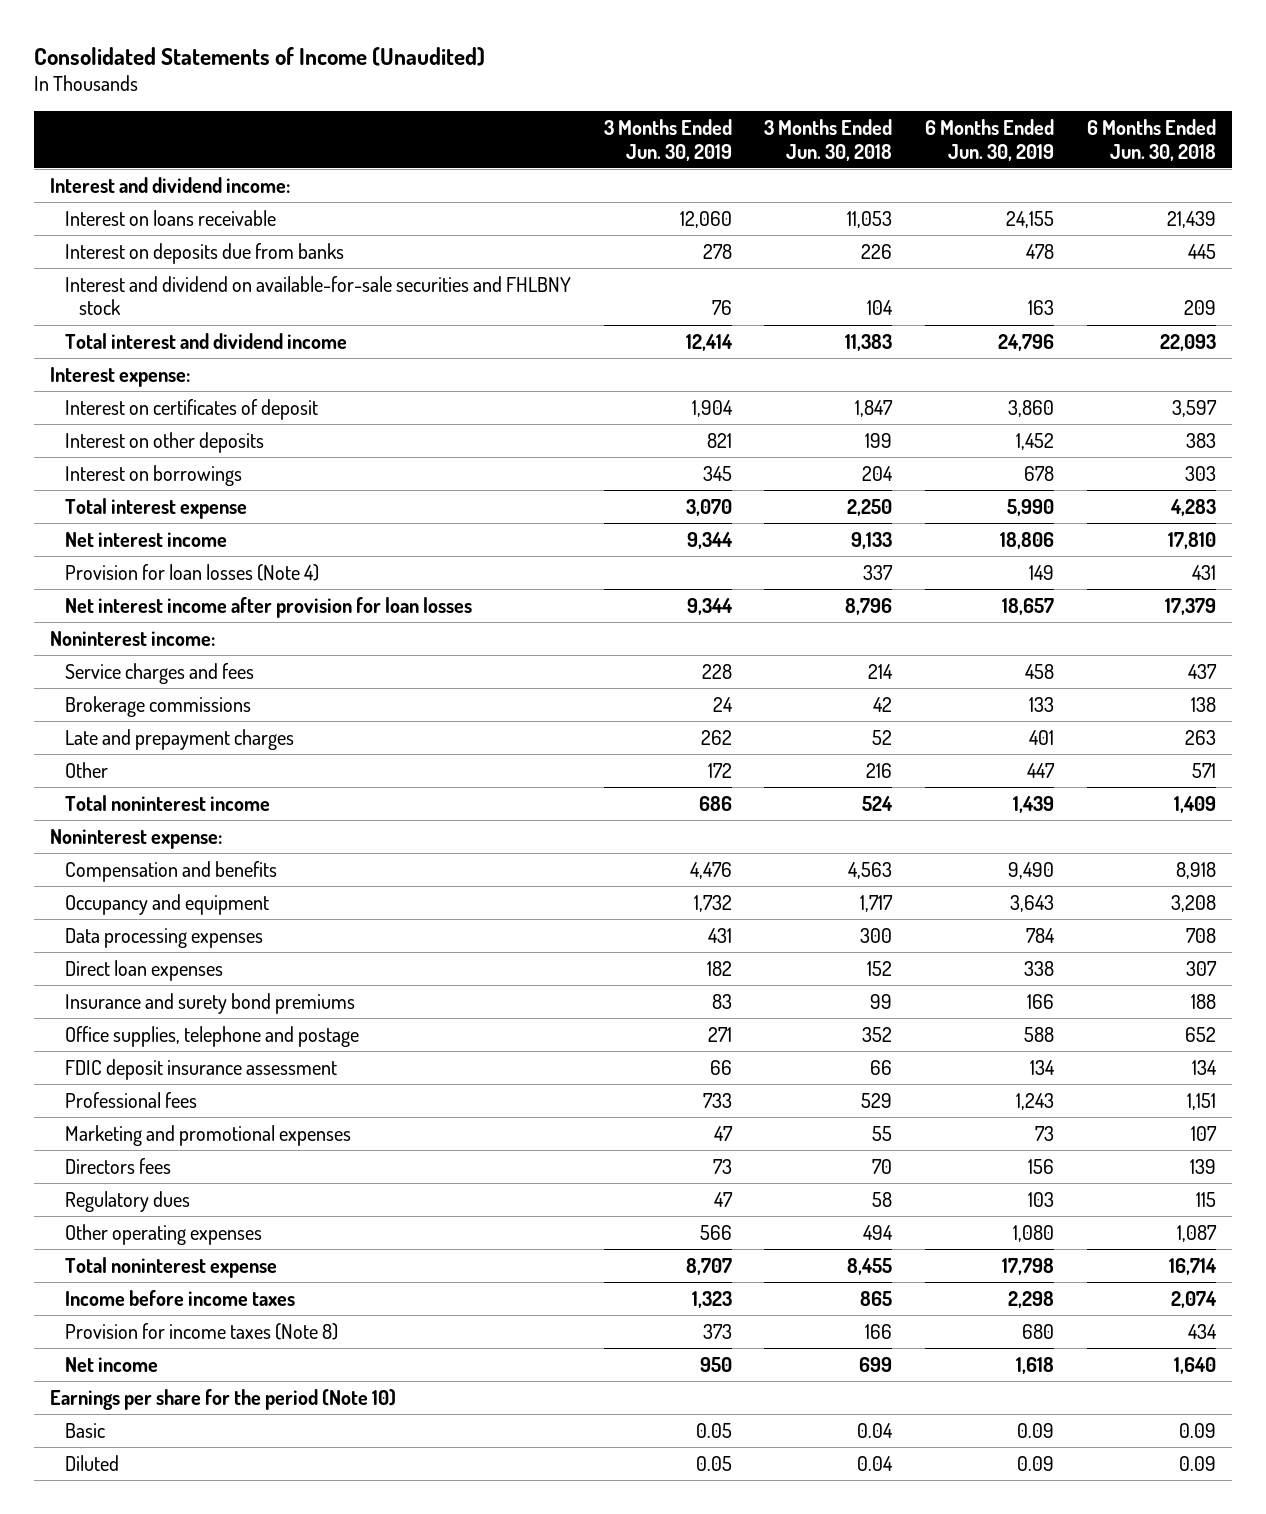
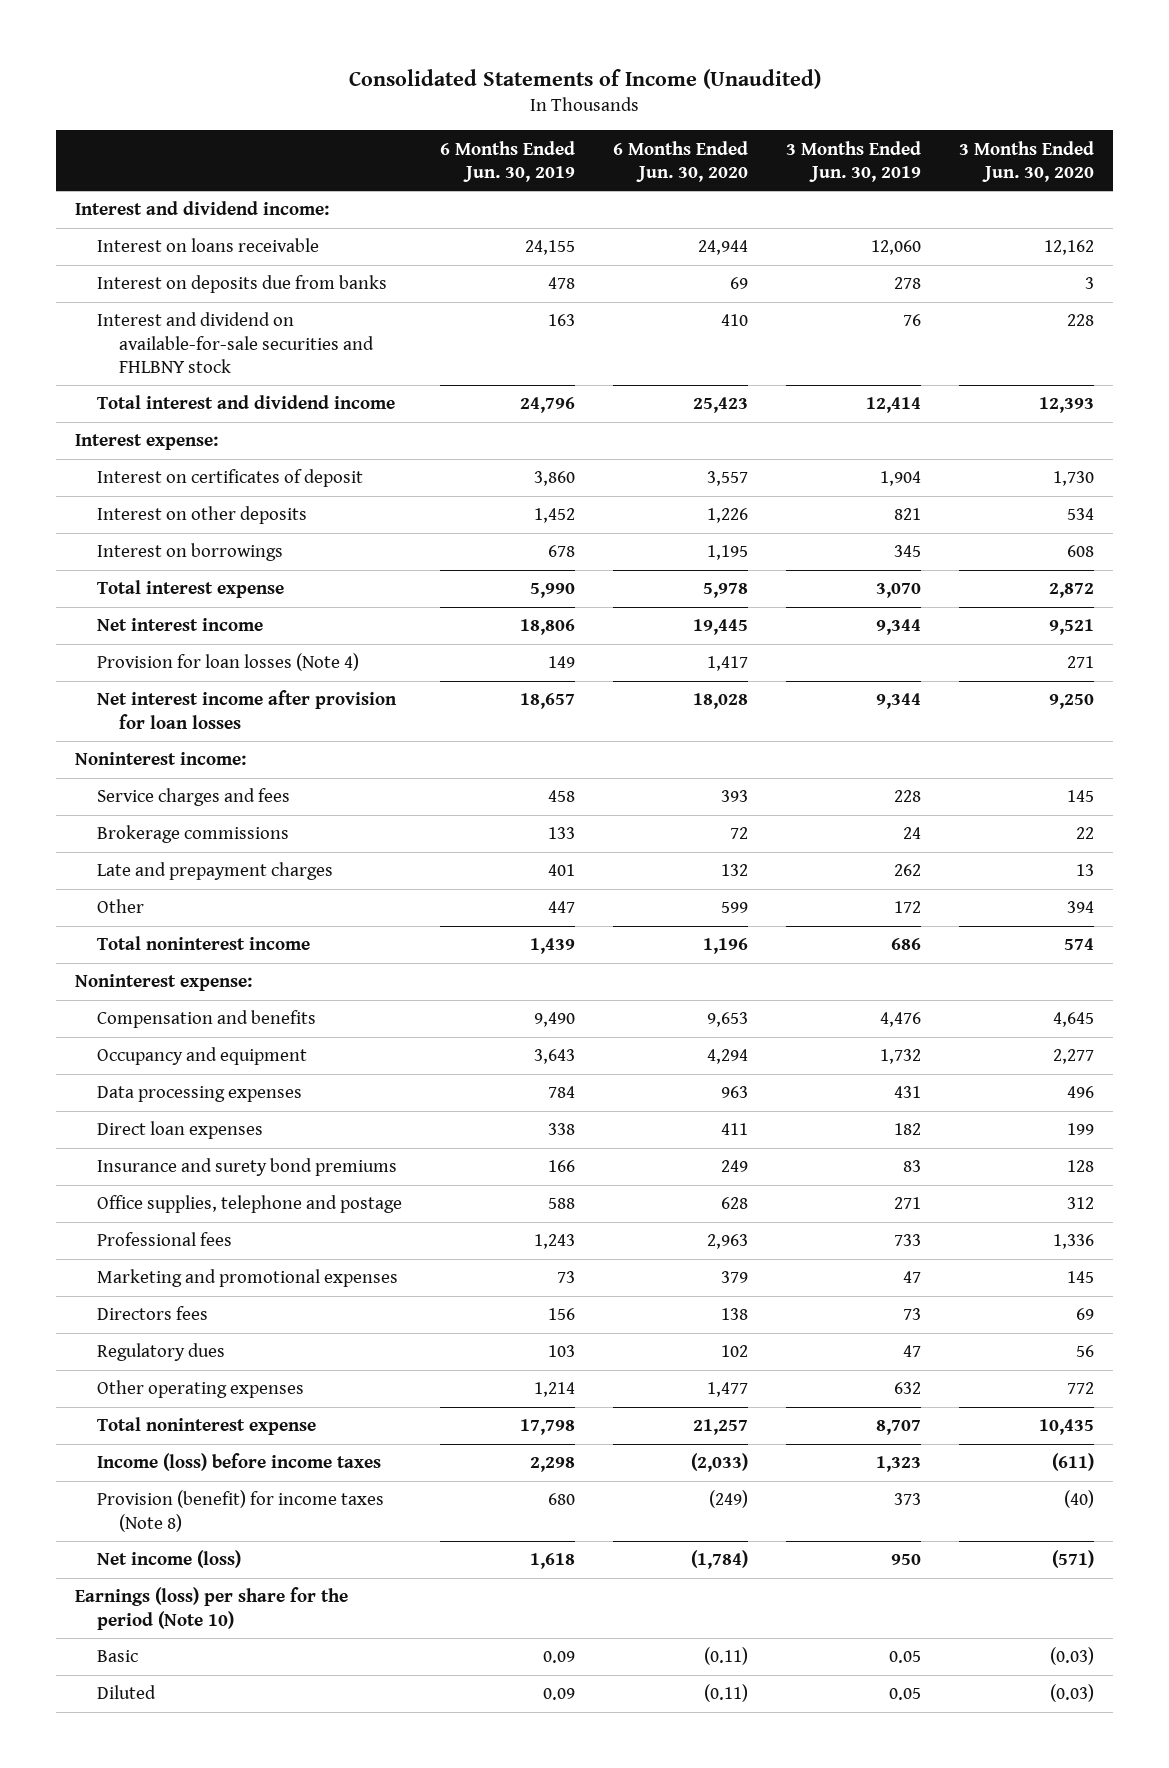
- | 3 Months Ended Jun. 30, 2019 | 3 Months Ended Jun. 30, 2018 | 6 Months Ended Jun. 30, 2019 | 6 Months Ended Jun. 30, 2018
+ | 6 Months Ended Jun. 30, 2019 | 6 Months Ended Jun. 30, 2020 | 3 Months Ended Jun. 30, 2019 | 3 Months Ended Jun. 30, 2020
- FDIC deposit insurance assessment | 66 | 66 | 134 | 134
- Other operating expenses | 566 | 494 | 1,080 | 1,087
+ Other operating expenses | 1,214 | 1,477 | 632 | 772
- Income before income taxes | 1,323 | 865 | 2,298 | 2,074
- Provision for income taxes (Note 8) | 373 | 166 | 680 | 434
- Net income | 950 | 699 | 1,618 | 1,640
- Earnings per share for the period (Note 10)
+ Income (loss) before income taxes | 2,298 | (2,033) | 1,323 | (611)
+ Provision (benefit) for income taxes (Note 8) | 680 | (249) | 373 | (40)
+ Net income (loss) | 1,618 | (1,784) | 950 | (571)
+ Earnings (loss) per share for the period (Note 10)

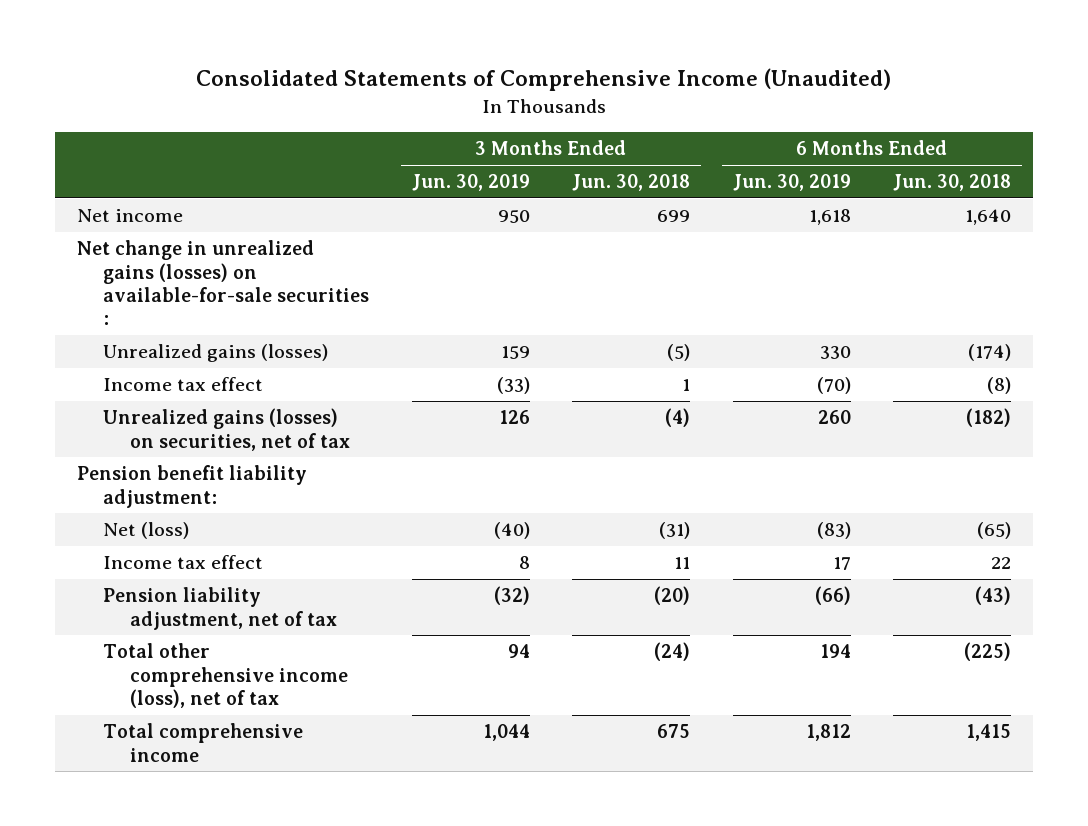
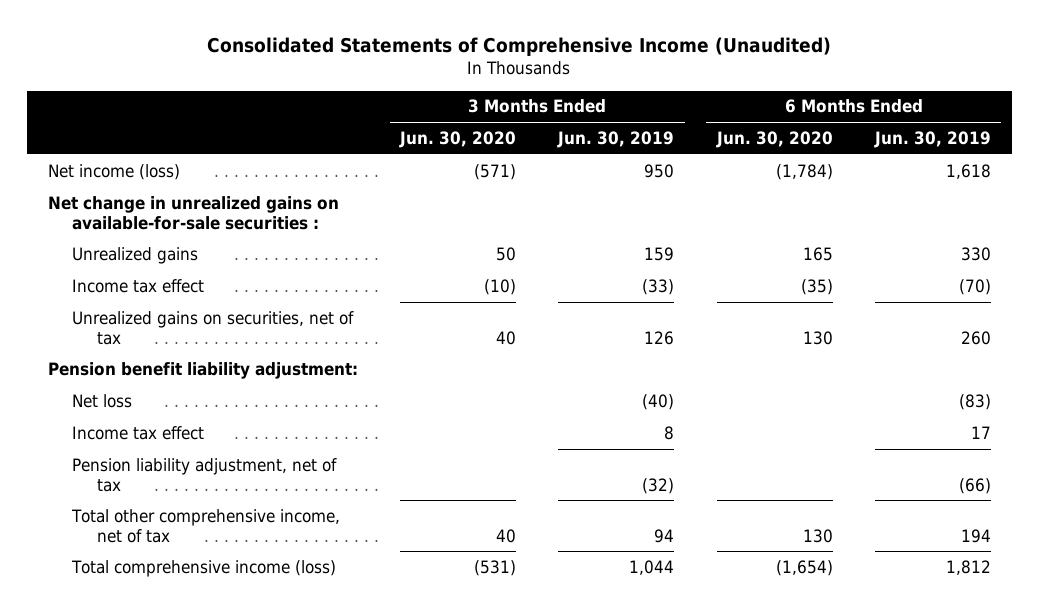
- | 3 Months Ended Jun. 30, 2019 | 3 Months Ended Jun. 30, 2018 | 6 Months Ended Jun. 30, 2019 | 6 Months Ended Jun. 30, 2018
+ | 3 Months Ended Jun. 30, 2020 | 3 Months Ended Jun. 30, 2019 | 6 Months Ended Jun. 30, 2020 | 6 Months Ended Jun. 30, 2019
- Net income | 950 | 699 | 1,618 | 1,640
- Net change in unrealized gains (losses) on available-for-sale securities :
- Unrealized gains (losses) | 159 | (5) | 330 | (174)
+ Net income (loss) | (571) | 950 | (1,784) | 1,618
+ Net change in unrealized gains on available-for-sale securities :
+ Unrealized gains | 50 | 159 | 165 | 330
- Unrealized gains (losses) on securities, net of tax | 126 | (4) | 260 | (182)
+ Unrealized gains on securities, net of tax | 40 | 126 | 130 | 260
- Net (loss) | (40) | (31) | (83) | (65)
+ Net loss | | (40) | | (83)
- Total other comprehensive income (loss), net of tax | 94 | (24) | 194 | (225)
- Total comprehensive income | 1,044 | 675 | 1,812 | 1,415
+ Total other comprehensive income, net of tax | 40 | 94 | 130 | 194
+ Total comprehensive income (loss) | (531) | 1,044 | (1,654) | 1,812

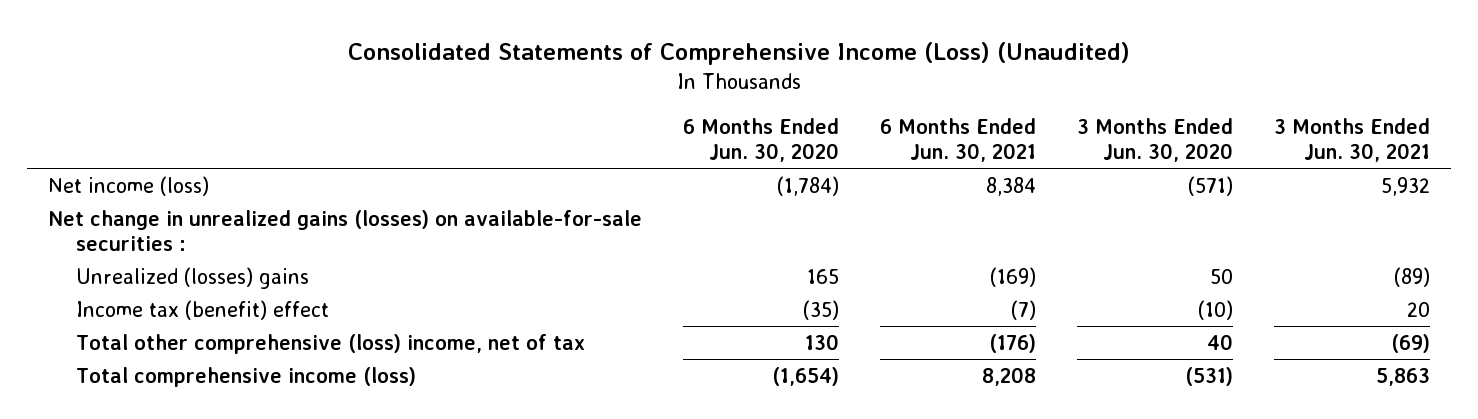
- Consolidated Statements of Comprehensive Income (Unaudited)
+ Consolidated Statements of Comprehensive Income (Loss) (Unaudited)
- | 3 Months Ended Jun. 30, 2020 | 3 Months Ended Jun. 30, 2019 | 6 Months Ended Jun. 30, 2020 | 6 Months Ended Jun. 30, 2019
+ | 6 Months Ended Jun. 30, 2020 | 6 Months Ended Jun. 30, 2021 | 3 Months Ended Jun. 30, 2020 | 3 Months Ended Jun. 30, 2021
- Net change in unrealized gains on available-for-sale securities :
- Unrealized gains | 50 | 159 | 165 | 330
- Income tax effect | (10) | (33) | (35) | (70)
- Unrealized gains on securities, net of tax | 40 | 126 | 130 | 260
- Pension benefit liability adjustment:
- Net loss | | (40) | | (83)
- Income tax effect | | 8 | | 17
- Pension liability adjustment, net of tax | | (32) | | (66)
- Total other comprehensive income, net of tax | 40 | 94 | 130 | 194
+ Net change in unrealized gains (losses) on available-for-sale securities :
+ Unrealized (losses) gains | 165 | (169) | 50 | (89)
+ Income tax (benefit) effect | (35) | (7) | (10) | 20
+ Total other comprehensive (loss) income, net of tax | 130 | (176) | 40 | (69)

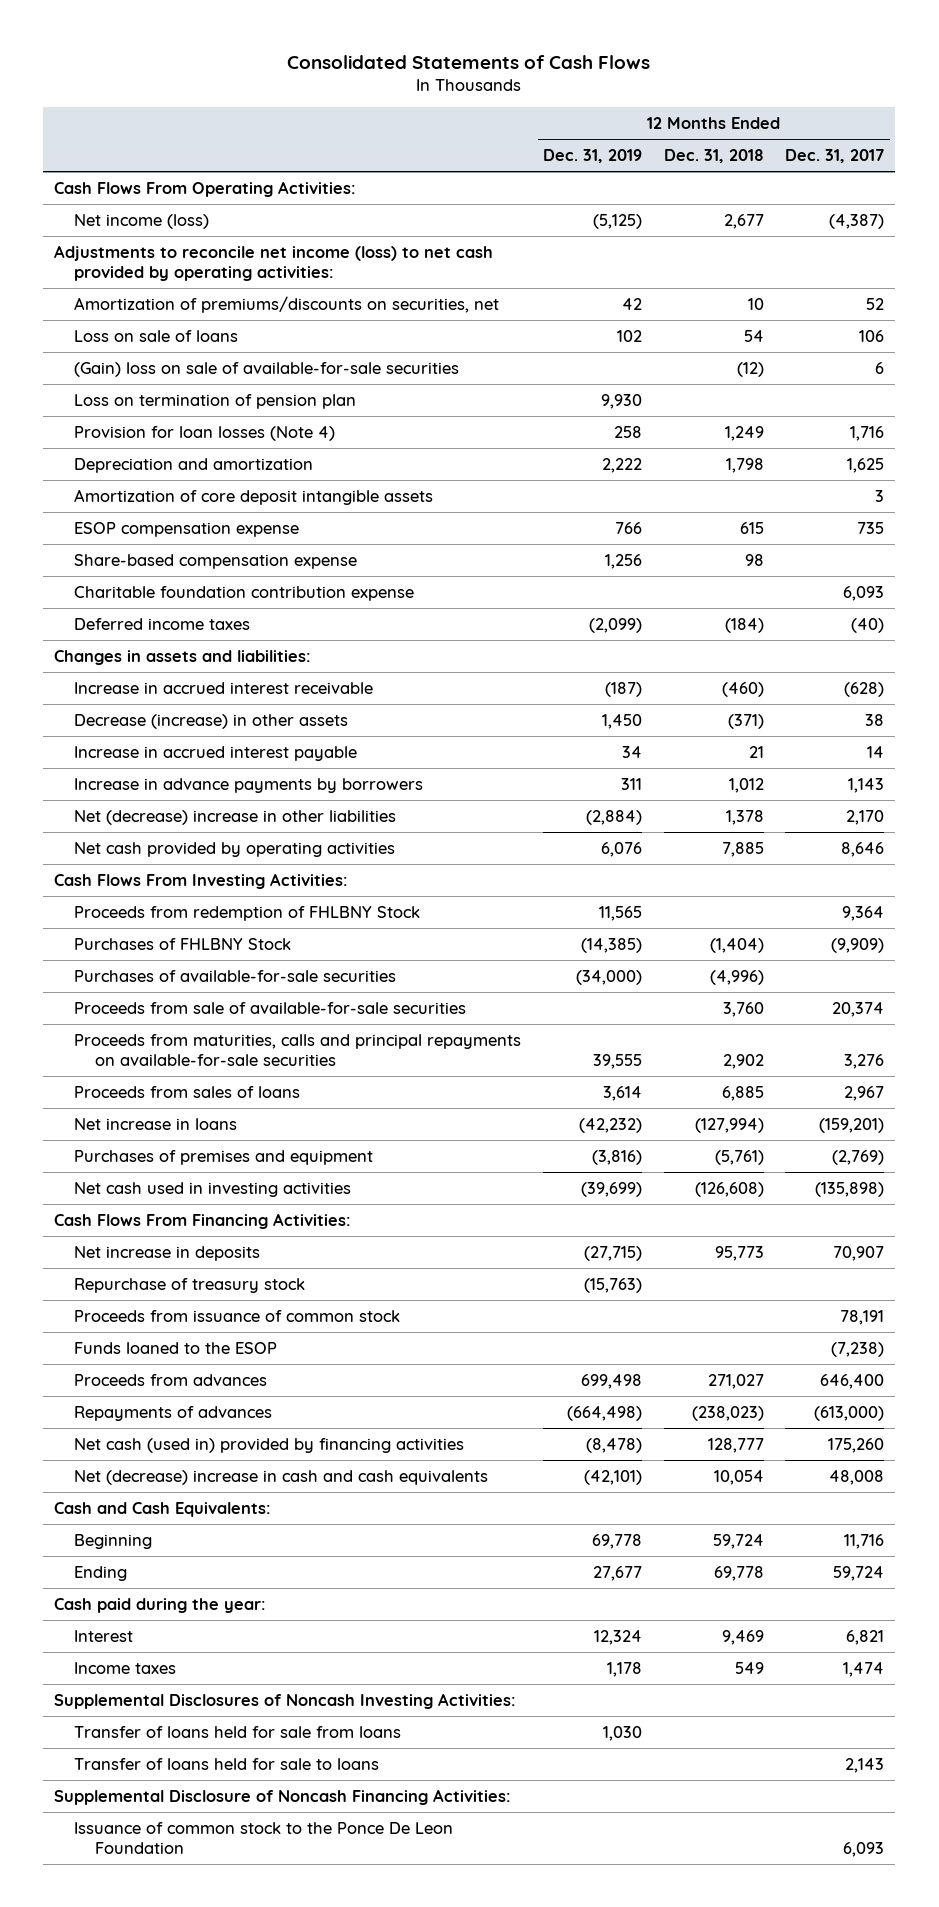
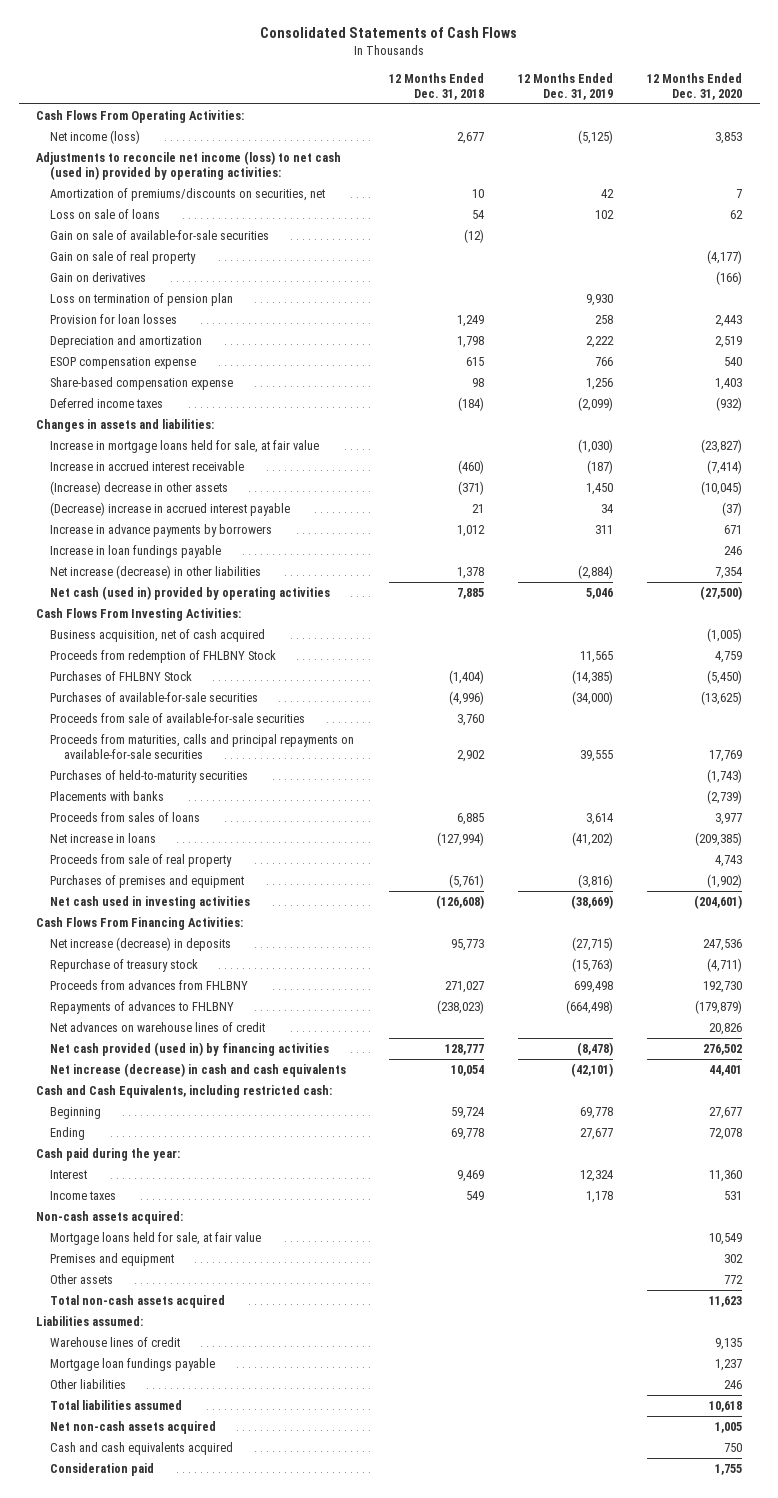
- | 12 Months Ended Dec. 31, 2019 | 12 Months Ended Dec. 31, 2018 | 12 Months Ended Dec. 31, 2017
+ | 12 Months Ended Dec. 31, 2018 | 12 Months Ended Dec. 31, 2019 | 12 Months Ended Dec. 31, 2020
- Adjustments to reconcile net income (loss) to net cash provided by operating activities:
+ Adjustments to reconcile net income (loss) to net cash (used in) provided by operating activities:
- (Gain) loss on sale of available-for-sale securities | | (12) | 6
+ Gain on sale of available-for-sale securities | (12) | |
+ Gain on sale of real property | | | (4,177)
+ Gain on derivatives | | | (166)
- Provision for loan losses (Note 4) | 258 | 1,249 | 1,716
+ Provision for loan losses | 1,249 | 258 | 2,443
- Amortization of core deposit intangible assets | | | 3
- Charitable foundation contribution expense | | | 6,093
+ Increase in mortgage loans held for sale, at fair value | | (1,030) | (23,827)
- Decrease (increase) in other assets | 1,450 | (371) | 38
- Increase in accrued interest payable | 34 | 21 | 14
+ (Increase) decrease in other assets | (371) | 1,450 | (10,045)
+ (Decrease) increase in accrued interest payable | 21 | 34 | (37)
- Net (decrease) increase in other liabilities | (2,884) | 1,378 | 2,170
- Net cash provided by operating activities | 6,076 | 7,885 | 8,646
+ Increase in loan fundings payable | | | 246
+ Net increase (decrease) in other liabilities | 1,378 | (2,884) | 7,354
+ Net cash (used in) provided by operating activities | 7,885 | 5,046 | (27,500)
+ Business acquisition, net of cash acquired | | | (1,005)
+ Purchases of held-to-maturity securities | | | (1,743)
+ Placements with banks | | | (2,739)
- Net increase in loans | (42,232) | (127,994) | (159,201)
+ Net increase in loans | (127,994) | (41,202) | (209,385)
+ Proceeds from sale of real property | | | 4,743
- Net cash used in investing activities | (39,699) | (126,608) | (135,898)
+ Net cash used in investing activities | (126,608) | (38,669) | (204,601)
- Net increase in deposits | (27,715) | 95,773 | 70,907
+ Net increase (decrease) in deposits | 95,773 | (27,715) | 247,536
- Proceeds from issuance of common stock | | | 78,191
- Funds loaned to the ESOP | | | (7,238)
- Proceeds from advances | 699,498 | 271,027 | 646,400
- Repayments of advances | (664,498) | (238,023) | (613,000)
- Net cash (used in) provided by financing activities | (8,478) | 128,777 | 175,260
- Net (decrease) increase in cash and cash equivalents | (42,101) | 10,054 | 48,008
- Cash and Cash Equivalents:
+ Proceeds from advances from FHLBNY | 271,027 | 699,498 | 192,730
+ Repayments of advances to FHLBNY | (238,023) | (664,498) | (179,879)
+ Net advances on warehouse lines of credit | | | 20,826
+ Net cash provided (used in) by financing activities | 128,777 | (8,478) | 276,502
+ Net increase (decrease) in cash and cash equivalents | 10,054 | (42,101) | 44,401
+ Cash and Cash Equivalents, including restricted cash:
- Supplemental Disclosures of Noncash Investing Activities:
- Transfer of loans held for sale from loans | 1,030 | |
- Transfer of loans held for sale to loans | | | 2,143
- Supplemental Disclosure of Noncash Financing Activities:
- Issuance of common stock to the Ponce De Leon Foundation | | | 6,093
+ Non-cash assets acquired:
+ Mortgage loans held for sale, at fair value | | | 10,549
+ Premises and equipment | | | 302
+ Other assets | | | 772
+ Total non-cash assets acquired | | | 11,623
+ Liabilities assumed:
+ Warehouse lines of credit | | | 9,135
+ Mortgage loan fundings payable | | | 1,237
+ Other liabilities | | | 246
+ Total liabilities assumed | | | 10,618
+ Net non-cash assets acquired | | | 1,005
+ Cash and cash equivalents acquired | | | 750
+ Consideration paid | | | 1,755

